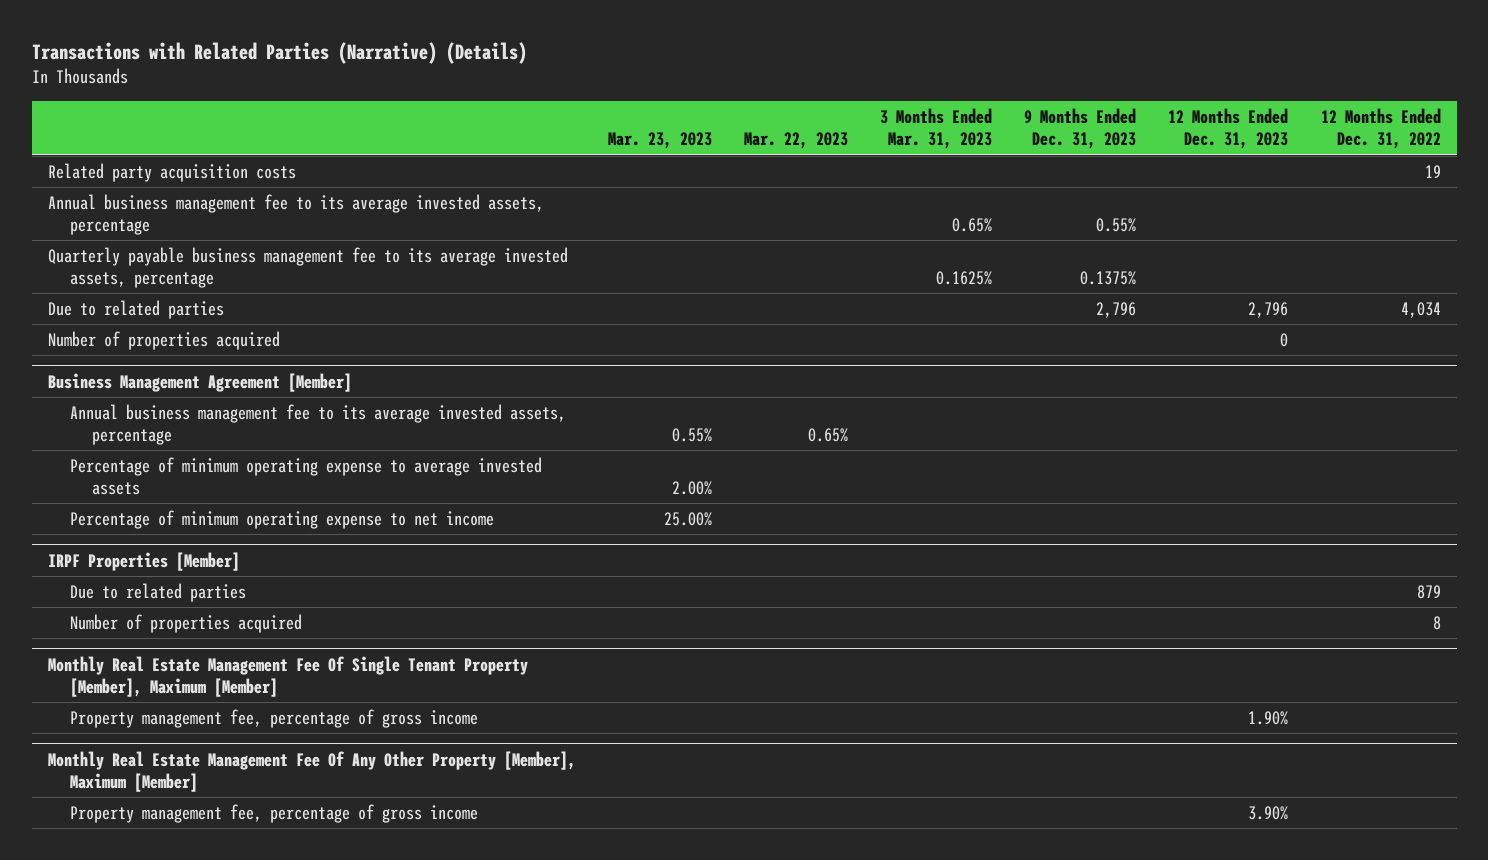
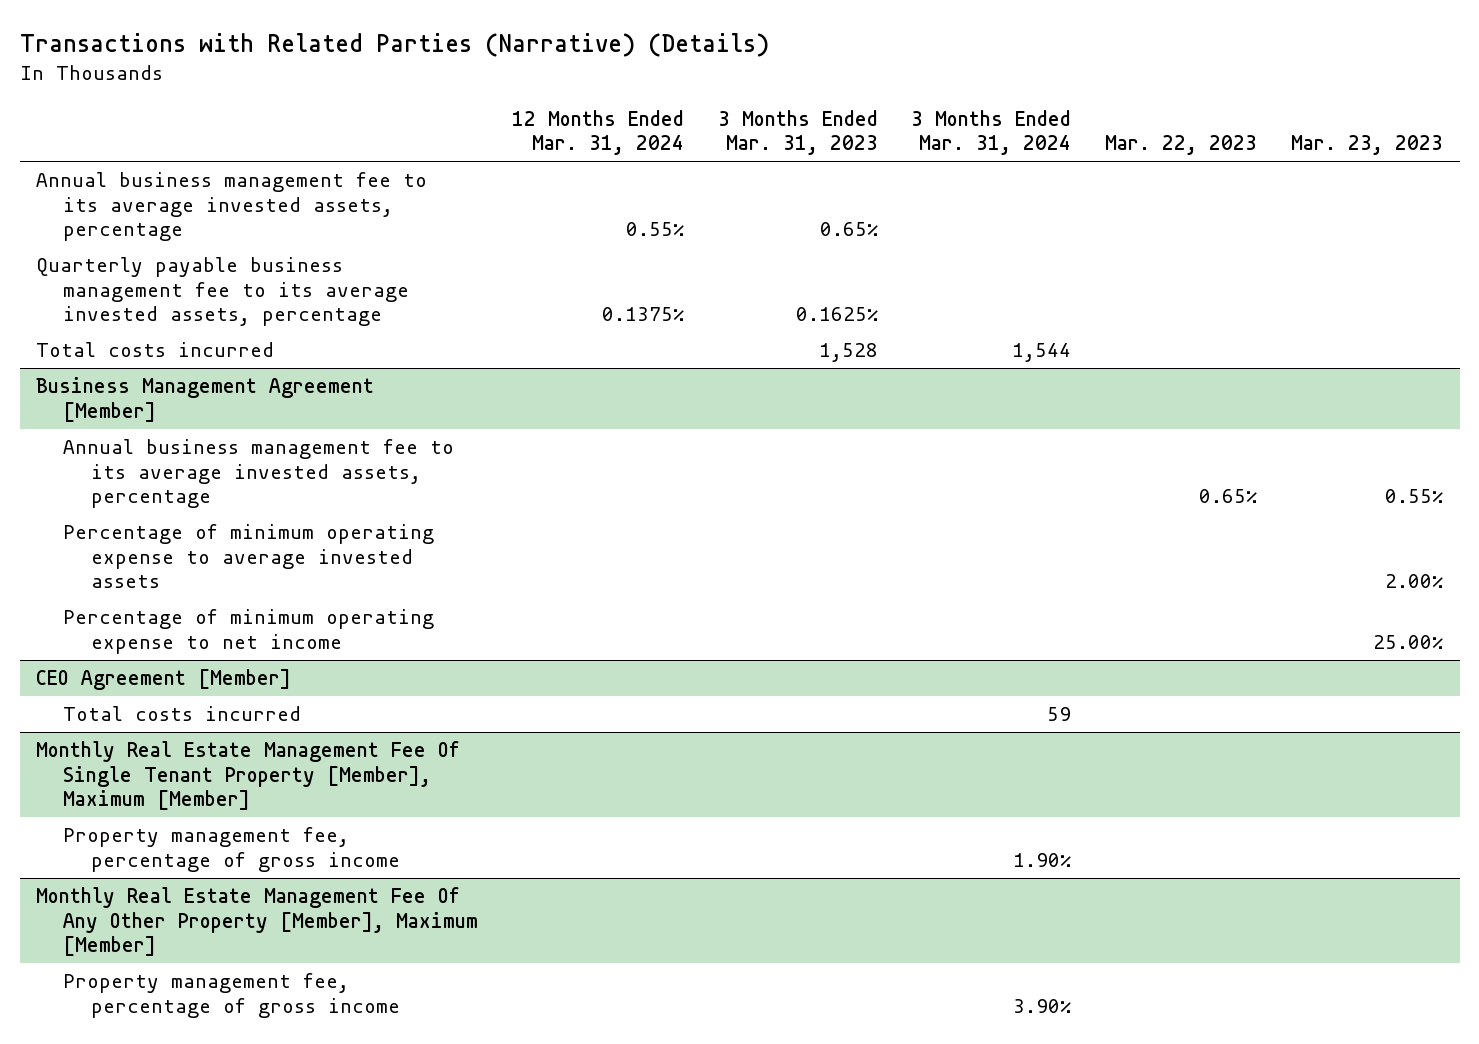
- | Mar. 23, 2023 | Mar. 22, 2023 | 3 Months Ended Mar. 31, 2023 | 9 Months Ended Dec. 31, 2023 | 12 Months Ended Dec. 31, 2023 | 12 Months Ended Dec. 31, 2022
+ | 12 Months Ended Mar. 31, 2024 | 3 Months Ended Mar. 31, 2023 | 3 Months Ended Mar. 31, 2024 | Mar. 22, 2023 | Mar. 23, 2023
- Related party acquisition costs | | | | | | 19
- Due to related parties | | | | 2,796 | 2,796 | 4,034
- Number of properties acquired | | | | | 0 |
+ Total costs incurred | | 1,528 | 1,544 | |
- IRPF Properties [Member]
- Due to related parties | | | | | | 879
- Number of properties acquired | | | | | | 8
+ CEO Agreement [Member]
+ Total costs incurred | | | 59 | |

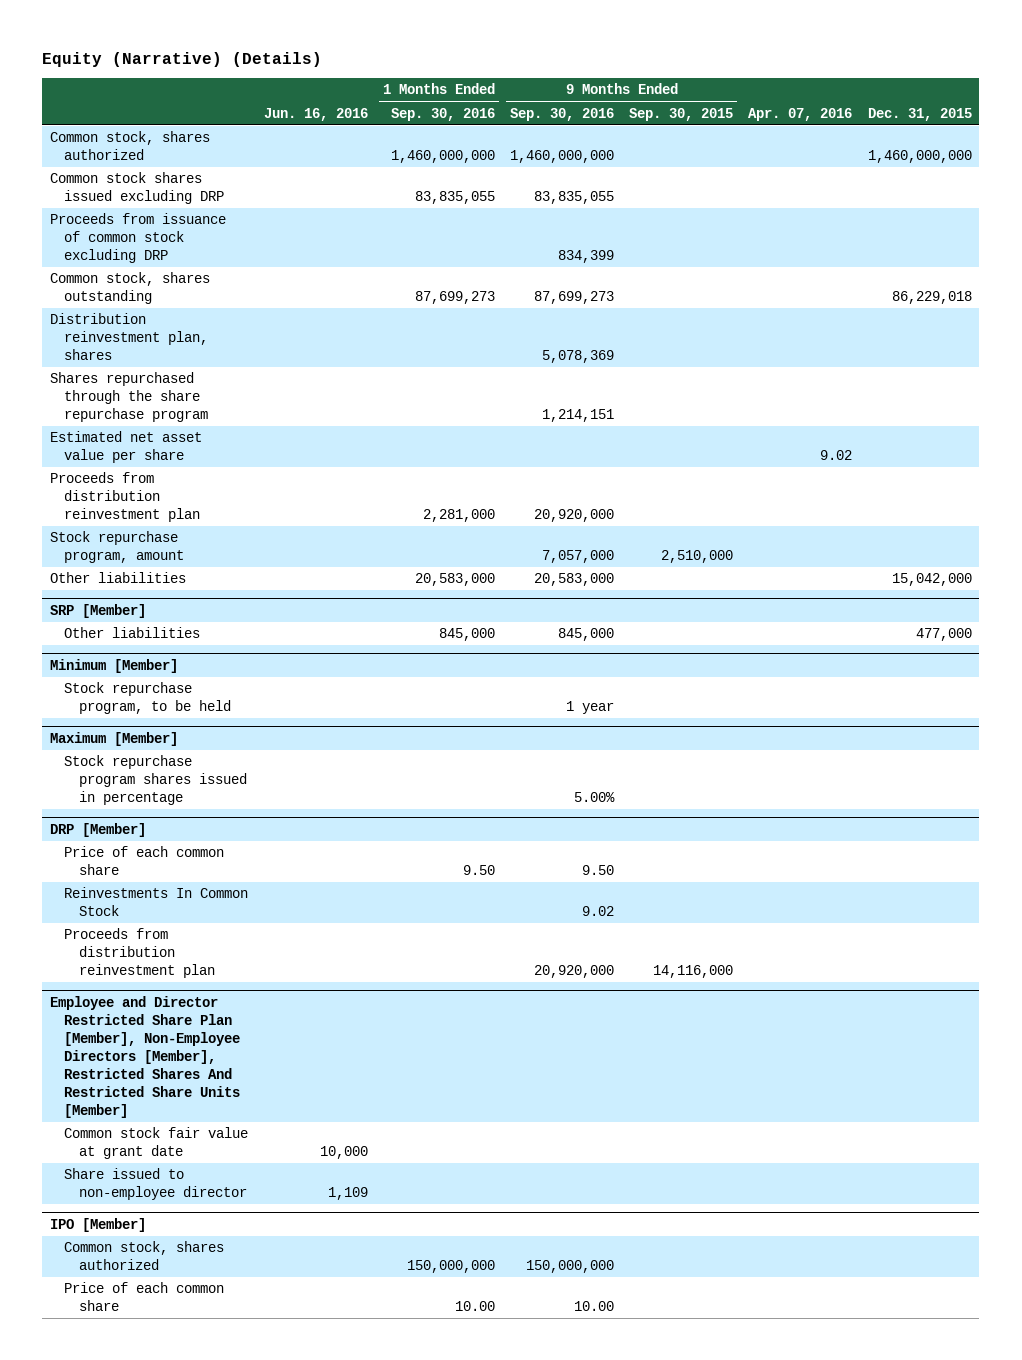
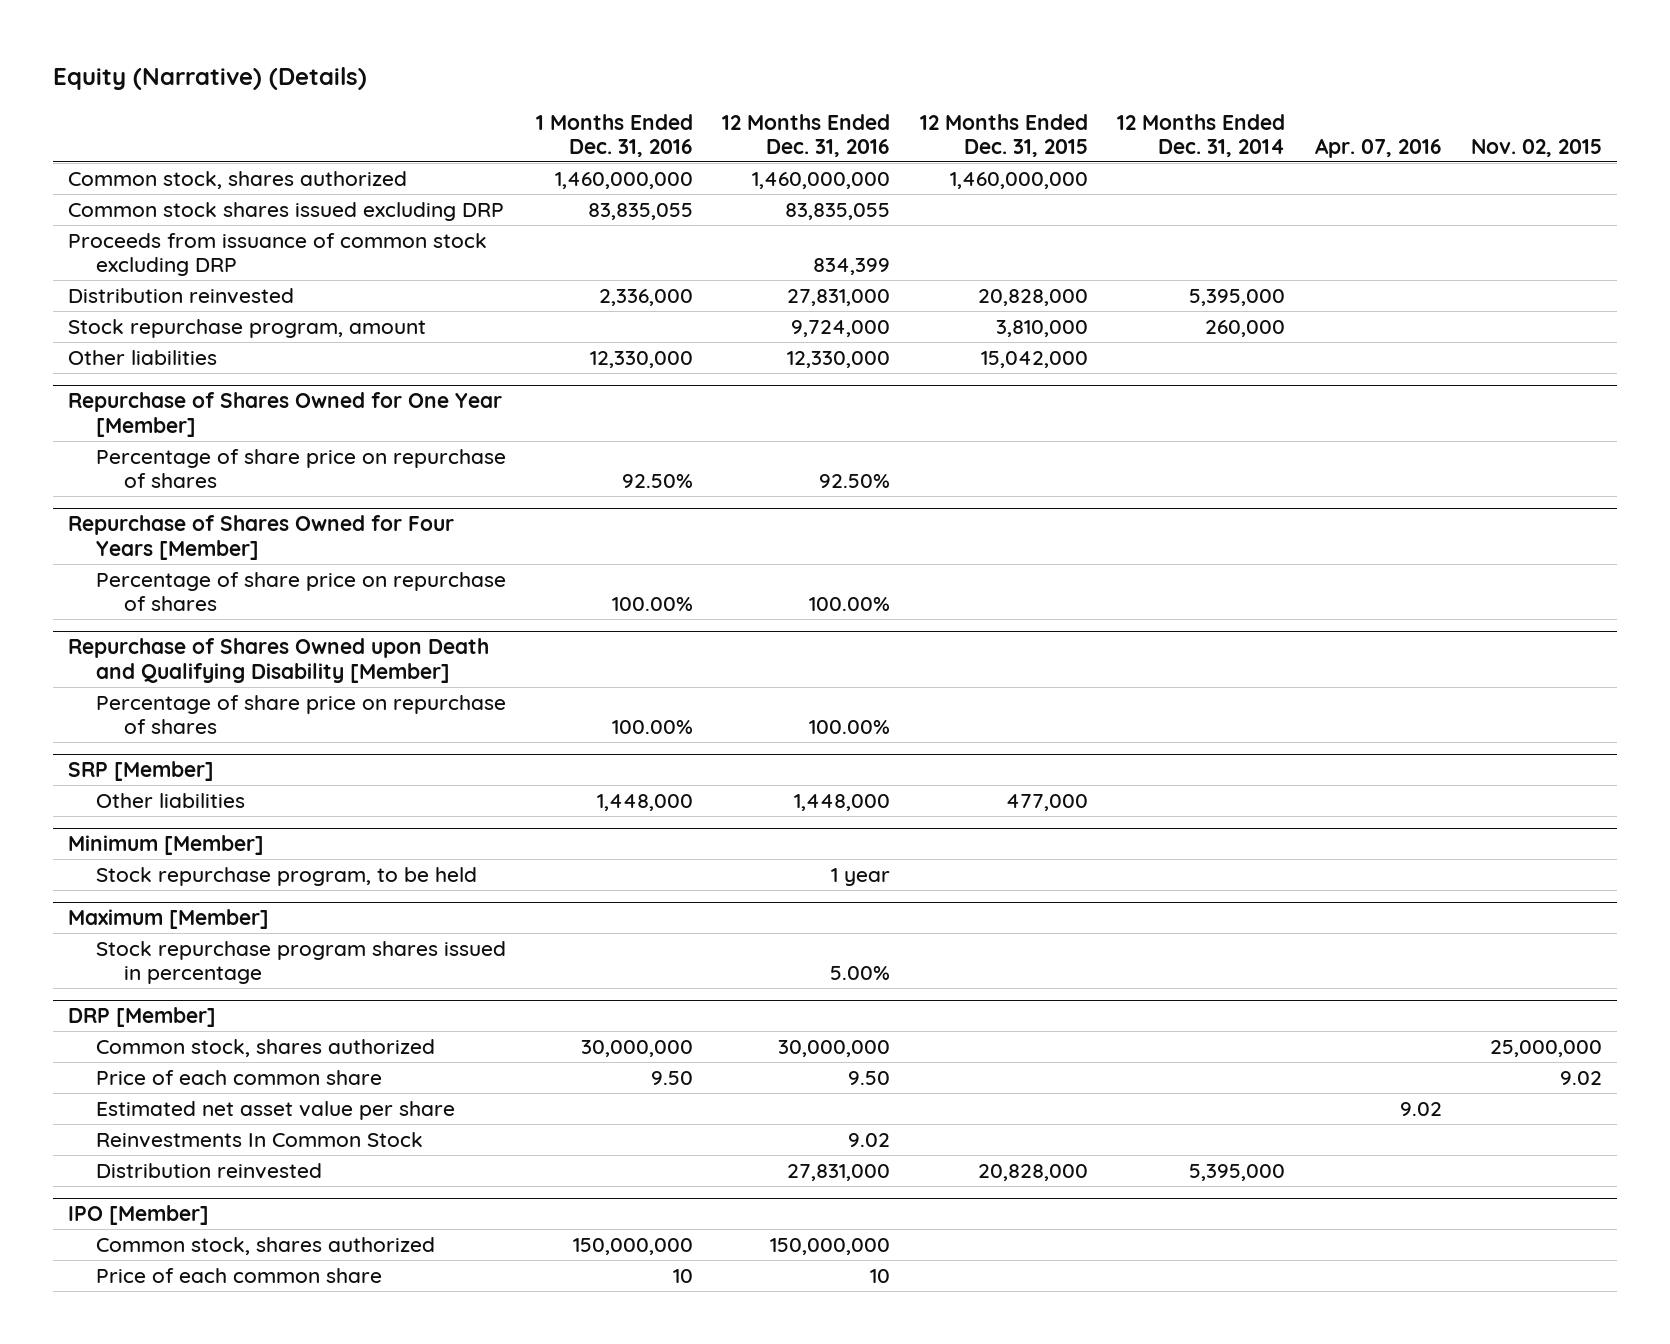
- | Jun. 16, 2016 | 1 Months Ended Sep. 30, 2016 | 9 Months Ended Sep. 30, 2016 | 9 Months Ended Sep. 30, 2015 | Apr. 07, 2016 | Dec. 31, 2015
+ | 1 Months Ended Dec. 31, 2016 | 12 Months Ended Dec. 31, 2016 | 12 Months Ended Dec. 31, 2015 | 12 Months Ended Dec. 31, 2014 | Apr. 07, 2016 | Nov. 02, 2015
- Common stock, shares outstanding | | 87,699,273 | 87,699,273 | | | 86,229,018
- Distribution reinvestment plan, shares | | | 5,078,369 | | |
- Shares repurchased through the share repurchase program | | | 1,214,151 | | |
- Estimated net asset value per share | | | | | 9.02 |
- Proceeds from distribution reinvestment plan | | 2,281,000 | 20,920,000 | | |
+ Distribution reinvested | 2,336,000 | 27,831,000 | 20,828,000 | 5,395,000 | |
+ Repurchase of Shares Owned for One Year [Member]
+ Percentage of share price on repurchase of shares | 92.50% | 92.50% | | | |
+ Repurchase of Shares Owned for Four Years [Member]
+ Percentage of share price on repurchase of shares | 100.00% | 100.00% | | | |
+ Repurchase of Shares Owned upon Death and Qualifying Disability [Member]
+ Percentage of share price on repurchase of shares | 100.00% | 100.00% | | | |
@ DRP [Member]
+ Common stock, shares authorized | 30,000,000 | 30,000,000 | | | | 25,000,000
+ Estimated net asset value per share | | | | | 9.02 |
- Proceeds from distribution reinvestment plan | | | 20,920,000 | 14,116,000 | |
- Employee and Director Restricted Share Plan [Member], Non-Employee Directors [Member], Restricted Shares And Restricted Share Units [Member]
- Common stock fair value at grant date | 10,000 | | | | |
- Share issued to non-employee director | 1,109 | | | | |
@ DRP [Member]
+ Distribution reinvested | | 27,831,000 | 20,828,000 | 5,395,000 | |

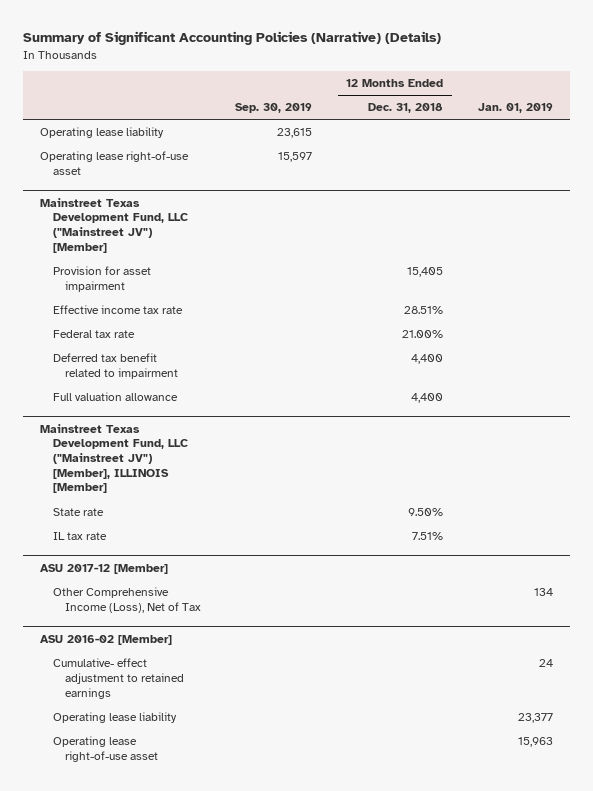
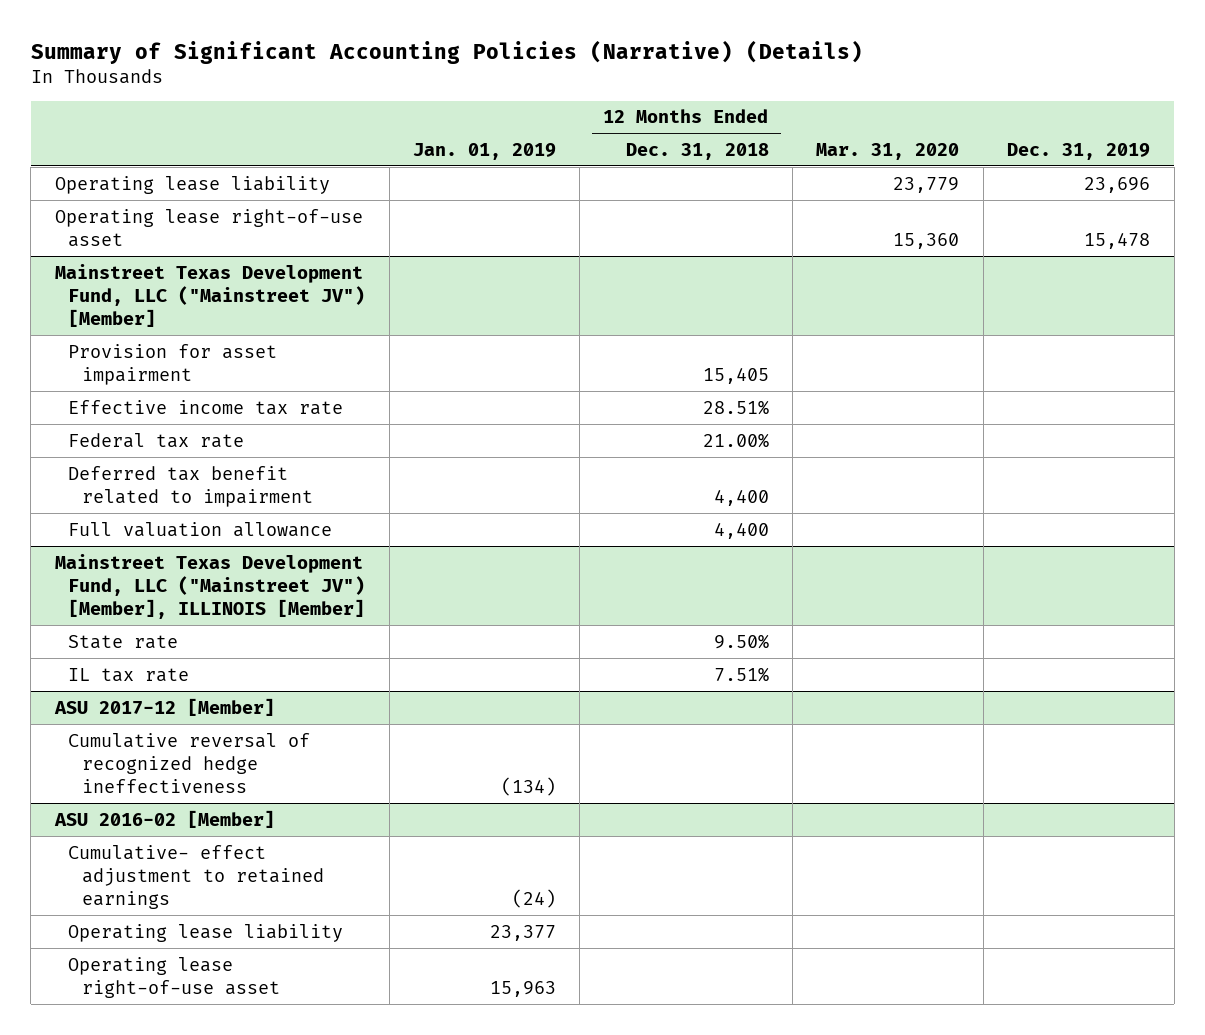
- | Sep. 30, 2019 | 12 Months Ended Dec. 31, 2018 | Jan. 01, 2019
+ | Jan. 01, 2019 | 12 Months Ended Dec. 31, 2018 | Mar. 31, 2020 | Dec. 31, 2019
@ ASU 2017-12 [Member]
- Other Comprehensive Income (Loss), Net of Tax | | | 134
+ Cumulative reversal of recognized hedge ineffectiveness | (134) | | |
@ ASU 2016-02 [Member]
- Cumulative- effect adjustment to retained earnings | | | 24
+ Cumulative- effect adjustment to retained earnings | (24) | | |

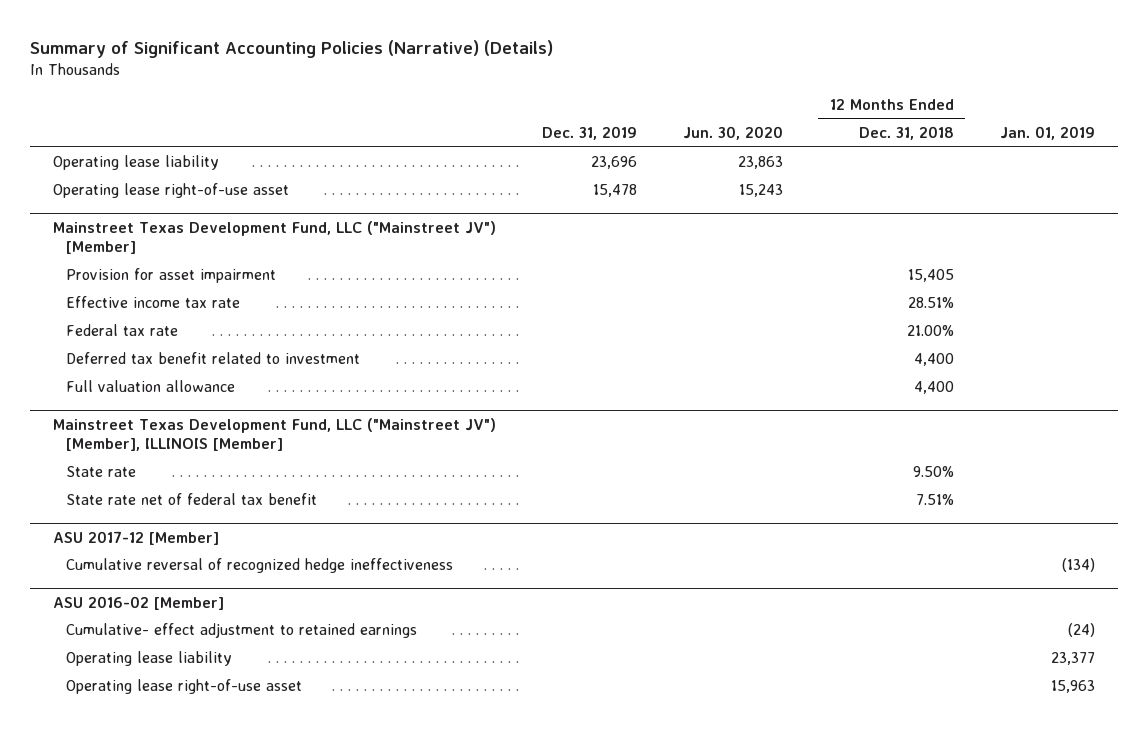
- | Jan. 01, 2019 | 12 Months Ended Dec. 31, 2018 | Mar. 31, 2020 | Dec. 31, 2019
+ | Dec. 31, 2019 | Jun. 30, 2020 | 12 Months Ended Dec. 31, 2018 | Jan. 01, 2019
@ Mainstreet Texas Development Fund, LLC ("Mainstreet JV") [Member]
- Deferred tax benefit related to impairment | | 4,400 | |
+ Deferred tax benefit related to investment | | | 4,400 |
@ Mainstreet Texas Development Fund, LLC ("Mainstreet JV") [Member], ILLINOIS [Member]
- IL tax rate | | 7.51% | |
+ State rate net of federal tax benefit | | | 7.51% |

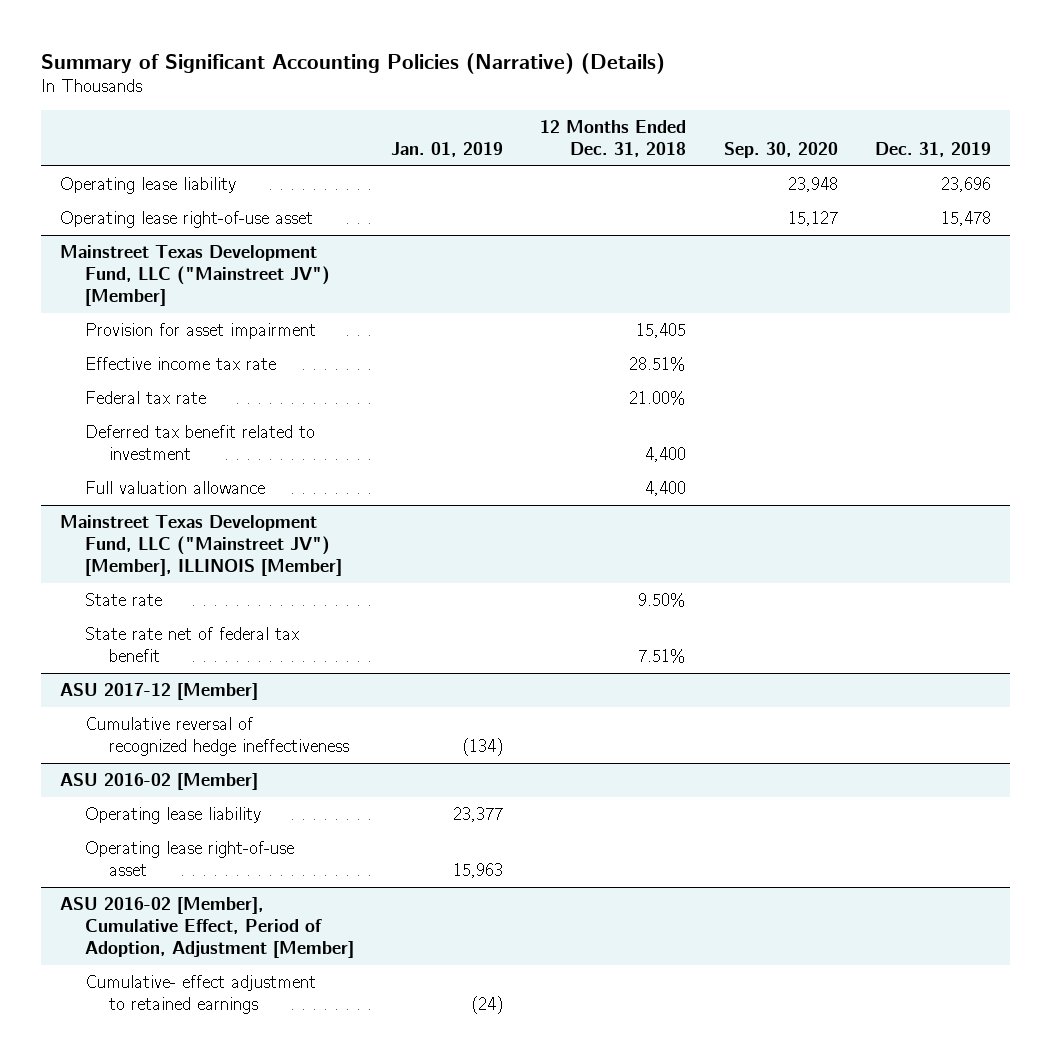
- | Dec. 31, 2019 | Jun. 30, 2020 | 12 Months Ended Dec. 31, 2018 | Jan. 01, 2019
+ | Jan. 01, 2019 | 12 Months Ended Dec. 31, 2018 | Sep. 30, 2020 | Dec. 31, 2019
@ ASU 2016-02 [Member]
- Cumulative- effect adjustment to retained earnings | | | | (24)
+ ASU 2016-02 [Member], Cumulative Effect, Period of Adoption, Adjustment [Member]
+ Cumulative- effect adjustment to retained earnings | (24) | | |

